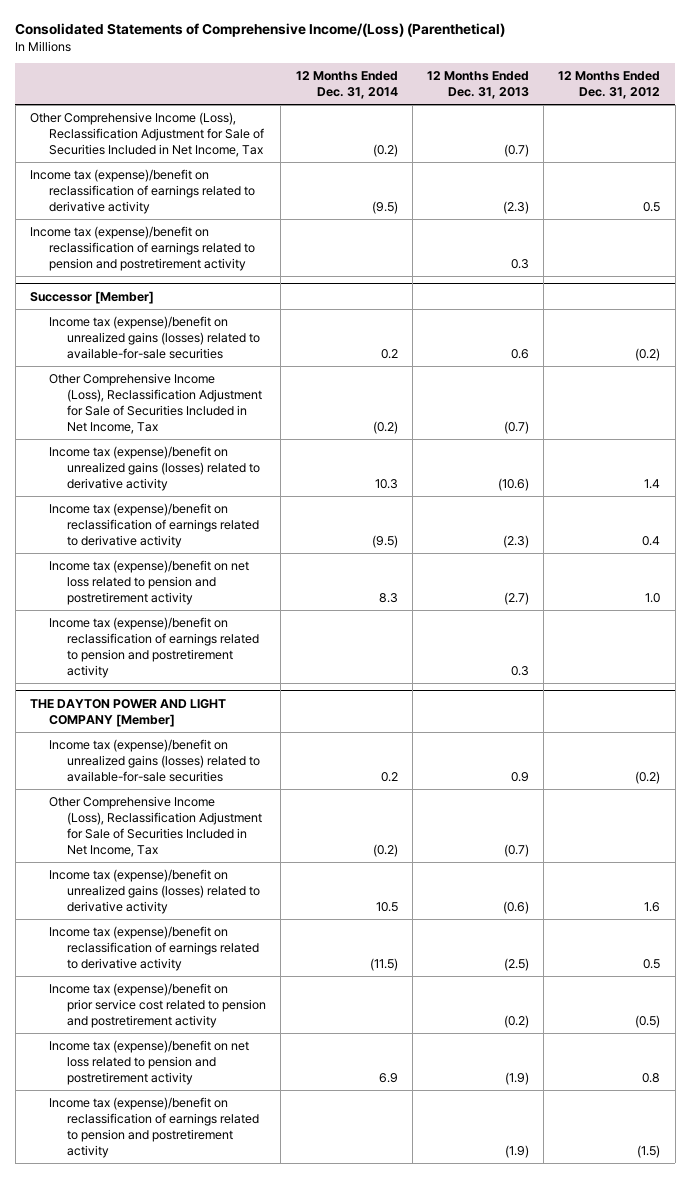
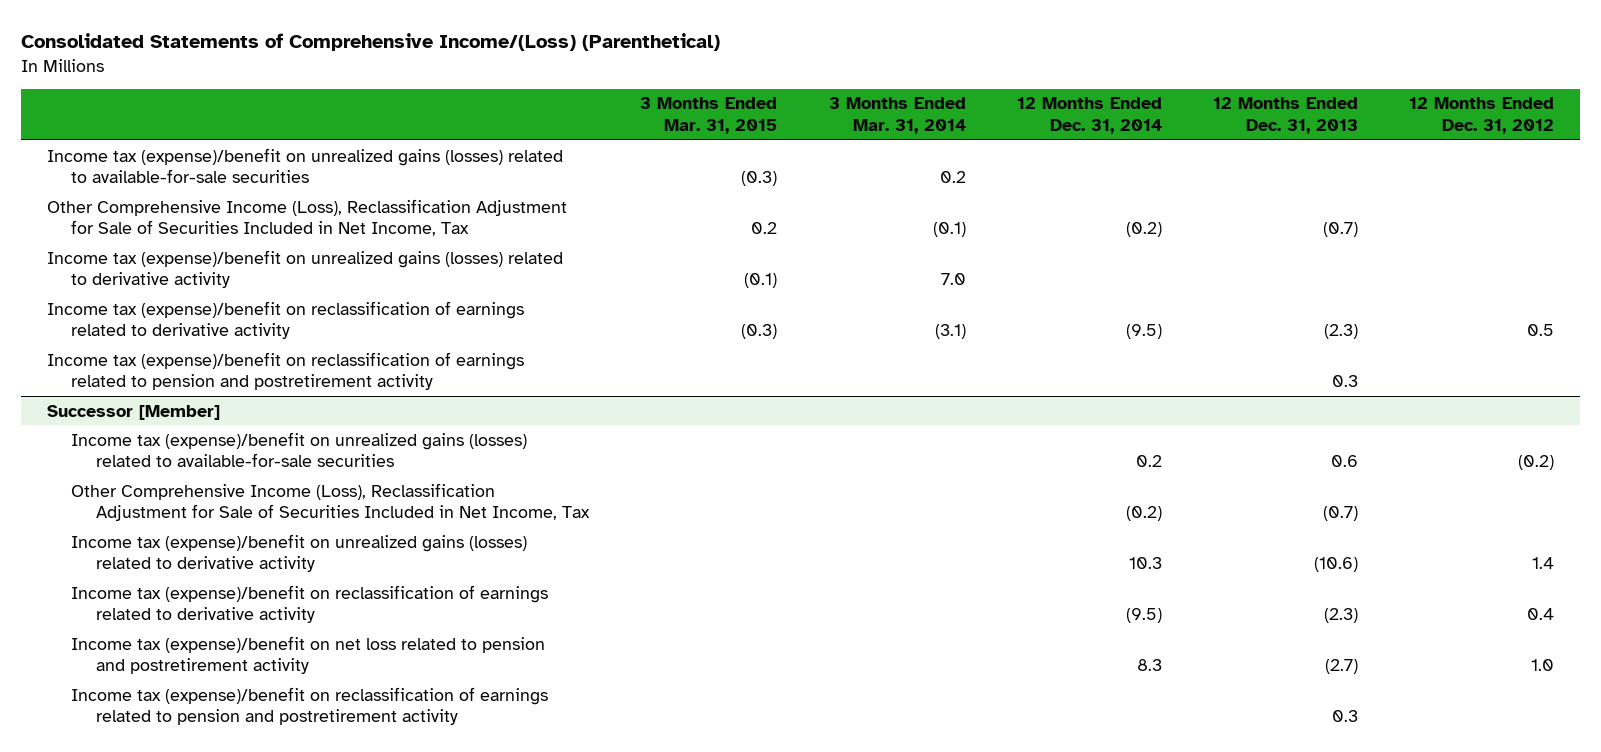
- | 12 Months Ended Dec. 31, 2014 | 12 Months Ended Dec. 31, 2013 | 12 Months Ended Dec. 31, 2012
+ | 3 Months Ended Mar. 31, 2015 | 3 Months Ended Mar. 31, 2014 | 12 Months Ended Dec. 31, 2014 | 12 Months Ended Dec. 31, 2013 | 12 Months Ended Dec. 31, 2012
+ Income tax (expense)/benefit on unrealized gains (losses) related to available-for-sale securities | (0.3) | 0.2 | | |
+ Income tax (expense)/benefit on unrealized gains (losses) related to derivative activity | (0.1) | 7.0 | | |
- THE DAYTON POWER AND LIGHT COMPANY [Member]
- Income tax (expense)/benefit on unrealized gains (losses) related to available-for-sale securities | 0.2 | 0.9 | (0.2)
- Other Comprehensive Income (Loss), Reclassification Adjustment for Sale of Securities Included in Net Income, Tax | (0.2) | (0.7) |
- Income tax (expense)/benefit on unrealized gains (losses) related to derivative activity | 10.5 | (0.6) | 1.6
- Income tax (expense)/benefit on reclassification of earnings related to derivative activity | (11.5) | (2.5) | 0.5
- Income tax (expense)/benefit on prior service cost related to pension and postretirement activity | | (0.2) | (0.5)
- Income tax (expense)/benefit on net loss related to pension and postretirement activity | 6.9 | (1.9) | 0.8
- Income tax (expense)/benefit on reclassification of earnings related to pension and postretirement activity | | (1.9) | (1.5)

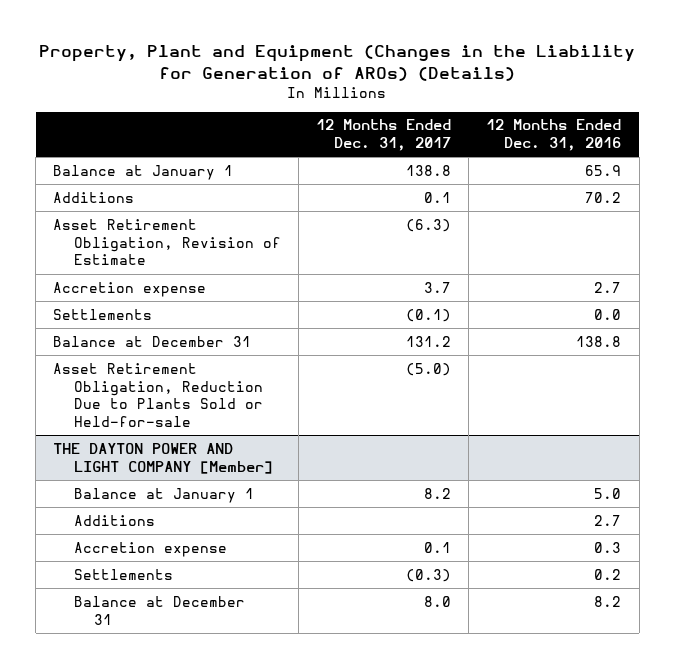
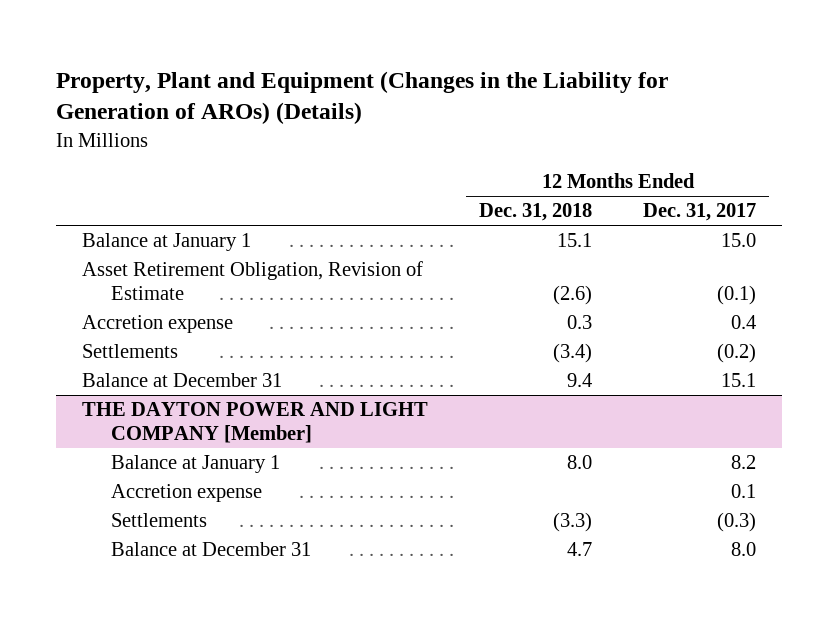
- | 12 Months Ended Dec. 31, 2017 | 12 Months Ended Dec. 31, 2016
+ | 12 Months Ended Dec. 31, 2018 | 12 Months Ended Dec. 31, 2017
- Balance at January 1 | 138.8 | 65.9
- Additions | 0.1 | 70.2
- Asset Retirement Obligation, Revision of Estimate | (6.3) |
- Accretion expense | 3.7 | 2.7
- Settlements | (0.1) | 0.0
- Balance at December 31 | 131.2 | 138.8
- Asset Retirement Obligation, Reduction Due to Plants Sold or Held-for-sale | (5.0) |
+ Balance at January 1 | 15.1 | 15.0
+ Asset Retirement Obligation, Revision of Estimate | (2.6) | (0.1)
+ Accretion expense | 0.3 | 0.4
+ Settlements | (3.4) | (0.2)
+ Balance at December 31 | 9.4 | 15.1
@ THE DAYTON POWER AND LIGHT COMPANY [Member]
- Additions | | 2.7

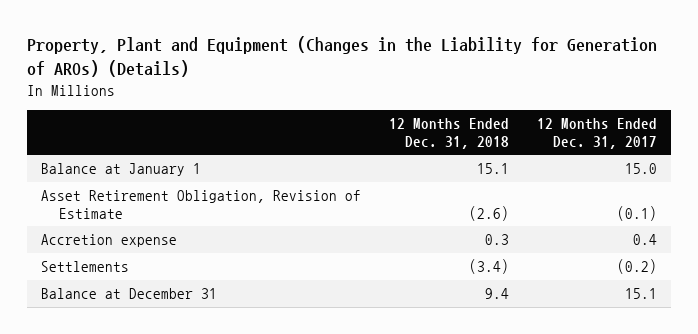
- THE DAYTON POWER AND LIGHT COMPANY [Member]
- Balance at January 1 | 8.0 | 8.2
- Accretion expense | | 0.1
- Settlements | (3.3) | (0.3)
- Balance at December 31 | 4.7 | 8.0

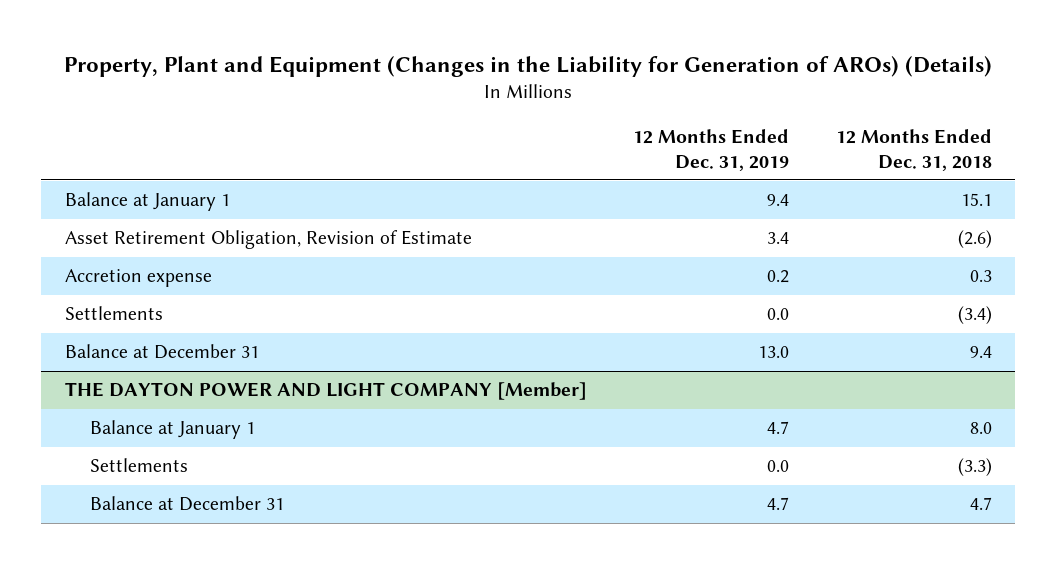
- | 12 Months Ended Dec. 31, 2018 | 12 Months Ended Dec. 31, 2017
+ | 12 Months Ended Dec. 31, 2019 | 12 Months Ended Dec. 31, 2018
+ THE DAYTON POWER AND LIGHT COMPANY [Member]
+ Balance at January 1 | 4.7 | 8.0
+ Settlements | 0.0 | (3.3)
+ Balance at December 31 | 4.7 | 4.7

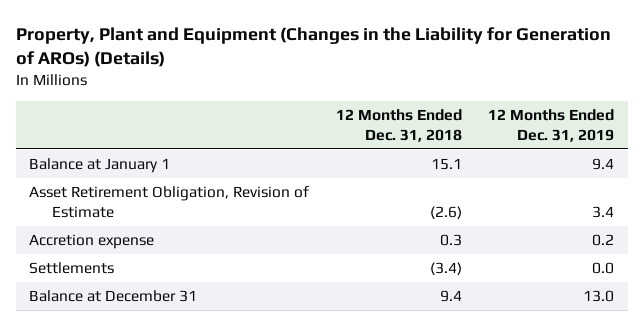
- | 12 Months Ended Dec. 31, 2019 | 12 Months Ended Dec. 31, 2018
+ | 12 Months Ended Dec. 31, 2018 | 12 Months Ended Dec. 31, 2019
- THE DAYTON POWER AND LIGHT COMPANY [Member]
- Balance at January 1 | 4.7 | 8.0
- Settlements | 0.0 | (3.3)
- Balance at December 31 | 4.7 | 4.7

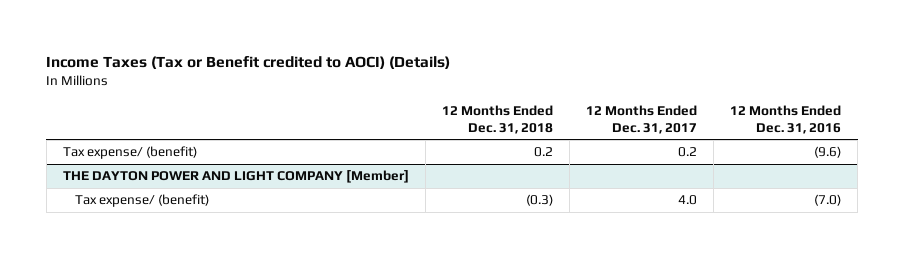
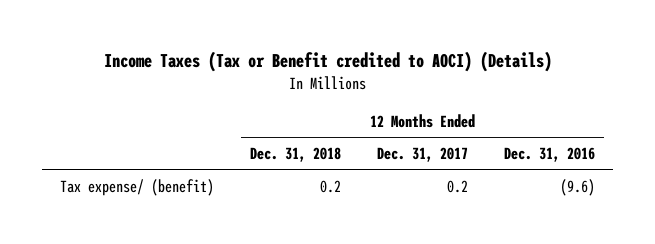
- THE DAYTON POWER AND LIGHT COMPANY [Member]
- Tax expense/ (benefit) | (0.3) | 4.0 | (7.0)

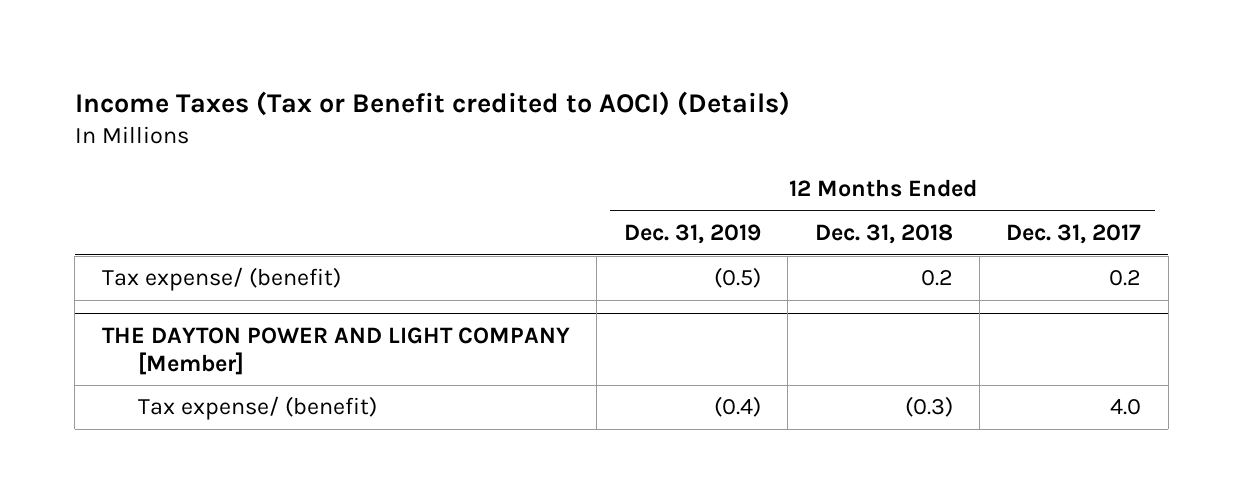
- | 12 Months Ended Dec. 31, 2018 | 12 Months Ended Dec. 31, 2017 | 12 Months Ended Dec. 31, 2016
+ | 12 Months Ended Dec. 31, 2019 | 12 Months Ended Dec. 31, 2018 | 12 Months Ended Dec. 31, 2017
+ THE DAYTON POWER AND LIGHT COMPANY [Member]
+ Tax expense/ (benefit) | (0.4) | (0.3) | 4.0

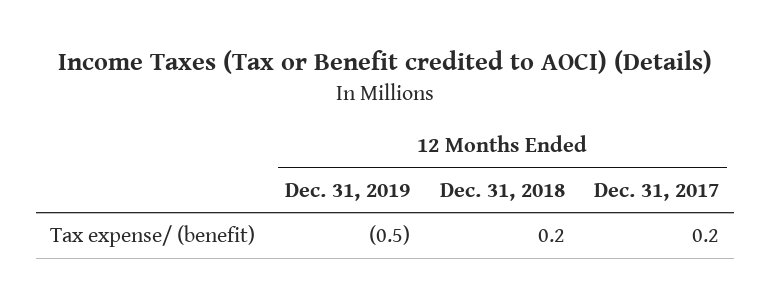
- THE DAYTON POWER AND LIGHT COMPANY [Member]
- Tax expense/ (benefit) | (0.4) | (0.3) | 4.0

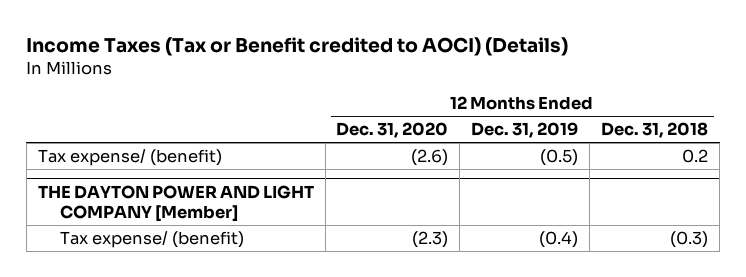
- | 12 Months Ended Dec. 31, 2019 | 12 Months Ended Dec. 31, 2018 | 12 Months Ended Dec. 31, 2017
+ | 12 Months Ended Dec. 31, 2020 | 12 Months Ended Dec. 31, 2019 | 12 Months Ended Dec. 31, 2018
+ THE DAYTON POWER AND LIGHT COMPANY [Member]
+ Tax expense/ (benefit) | (2.3) | (0.4) | (0.3)

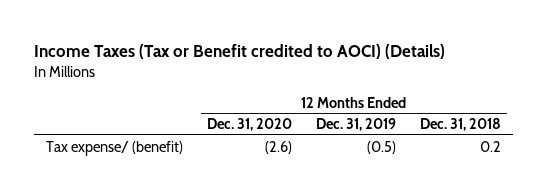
- THE DAYTON POWER AND LIGHT COMPANY [Member]
- Tax expense/ (benefit) | (2.3) | (0.4) | (0.3)

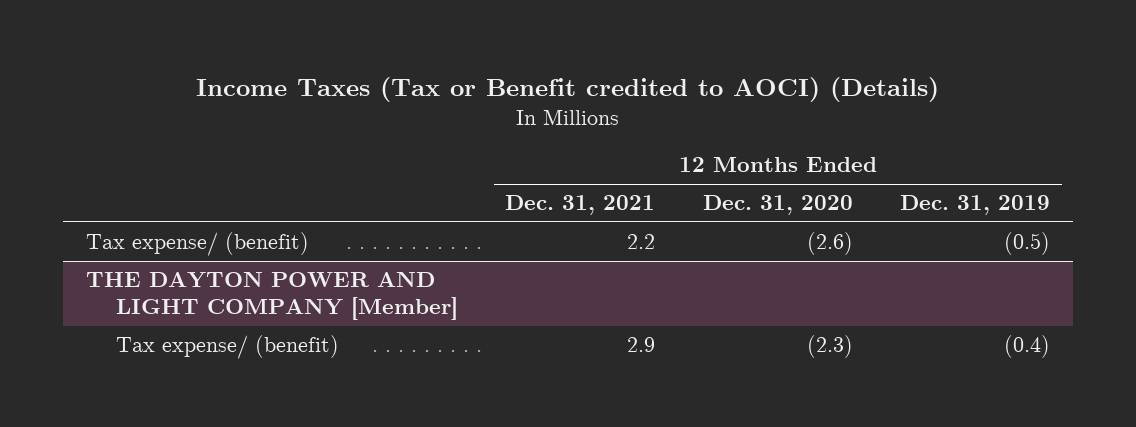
- | 12 Months Ended Dec. 31, 2020 | 12 Months Ended Dec. 31, 2019 | 12 Months Ended Dec. 31, 2018
+ | 12 Months Ended Dec. 31, 2021 | 12 Months Ended Dec. 31, 2020 | 12 Months Ended Dec. 31, 2019
+ THE DAYTON POWER AND LIGHT COMPANY [Member]
+ Tax expense/ (benefit) | 2.9 | (2.3) | (0.4)

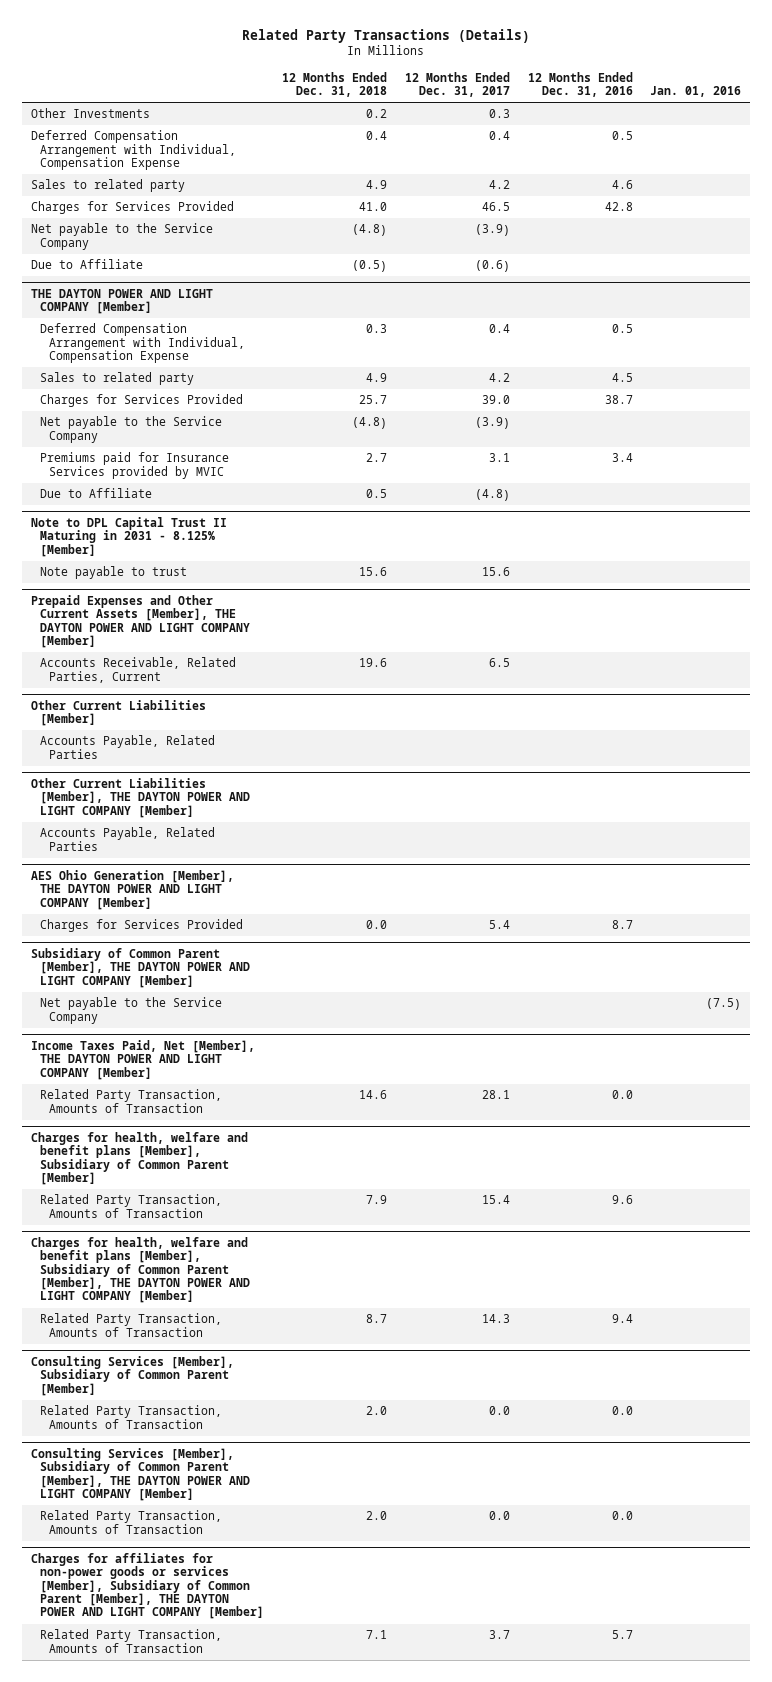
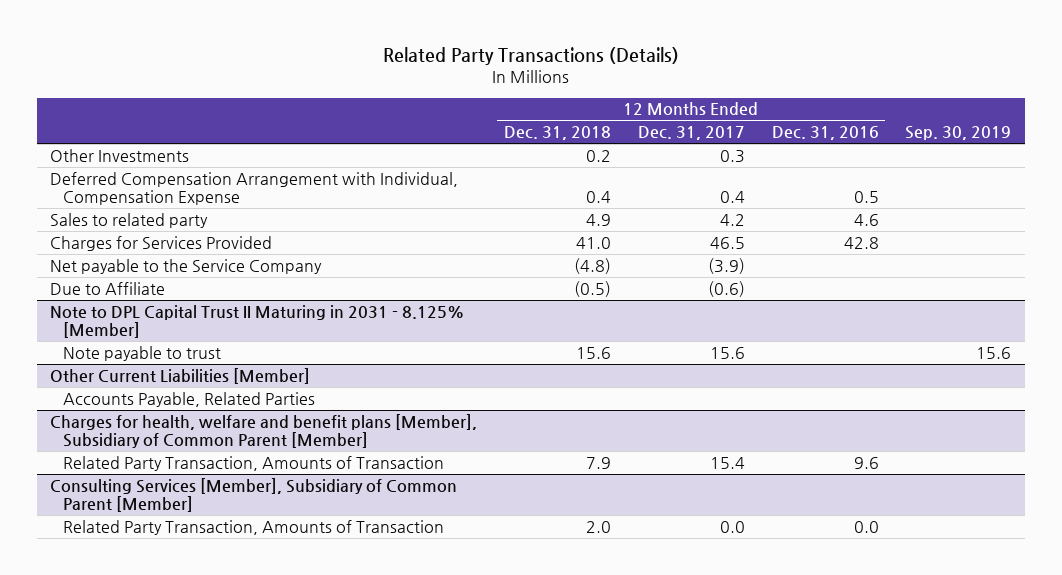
- | 12 Months Ended Dec. 31, 2018 | 12 Months Ended Dec. 31, 2017 | 12 Months Ended Dec. 31, 2016 | Jan. 01, 2016
+ | 12 Months Ended Dec. 31, 2018 | 12 Months Ended Dec. 31, 2017 | 12 Months Ended Dec. 31, 2016 | Sep. 30, 2019
- THE DAYTON POWER AND LIGHT COMPANY [Member]
- Deferred Compensation Arrangement with Individual, Compensation Expense | 0.3 | 0.4 | 0.5 |
- Sales to related party | 4.9 | 4.2 | 4.5 |
- Charges for Services Provided | 25.7 | 39.0 | 38.7 |
- Net payable to the Service Company | (4.8) | (3.9) | |
- Premiums paid for Insurance Services provided by MVIC | 2.7 | 3.1 | 3.4 |
- Due to Affiliate | 0.5 | (4.8) | |
- Prepaid Expenses and Other Current Assets [Member], THE DAYTON POWER AND LIGHT COMPANY [Member]
- Accounts Receivable, Related Parties, Current | 19.6 | 6.5 | |
- Other Current Liabilities [Member], THE DAYTON POWER AND LIGHT COMPANY [Member]
- Accounts Payable, Related Parties
- AES Ohio Generation [Member], THE DAYTON POWER AND LIGHT COMPANY [Member]
- Charges for Services Provided | 0.0 | 5.4 | 8.7 |
- Subsidiary of Common Parent [Member], THE DAYTON POWER AND LIGHT COMPANY [Member]
- Net payable to the Service Company | | | | (7.5)
- Income Taxes Paid, Net [Member], THE DAYTON POWER AND LIGHT COMPANY [Member]
- Related Party Transaction, Amounts of Transaction | 14.6 | 28.1 | 0.0 |
- Charges for health, welfare and benefit plans [Member], Subsidiary of Common Parent [Member], THE DAYTON POWER AND LIGHT COMPANY [Member]
- Related Party Transaction, Amounts of Transaction | 8.7 | 14.3 | 9.4 |
- Consulting Services [Member], Subsidiary of Common Parent [Member], THE DAYTON POWER AND LIGHT COMPANY [Member]
- Related Party Transaction, Amounts of Transaction | 2.0 | 0.0 | 0.0 |
- Charges for affiliates for non-power goods or services [Member], Subsidiary of Common Parent [Member], THE DAYTON POWER AND LIGHT COMPANY [Member]
- Related Party Transaction, Amounts of Transaction | 7.1 | 3.7 | 5.7 |

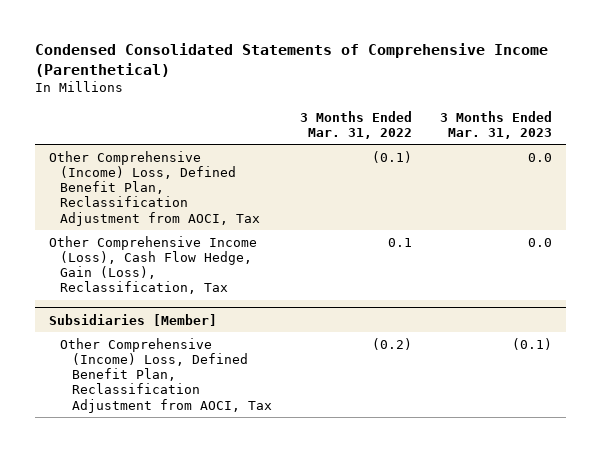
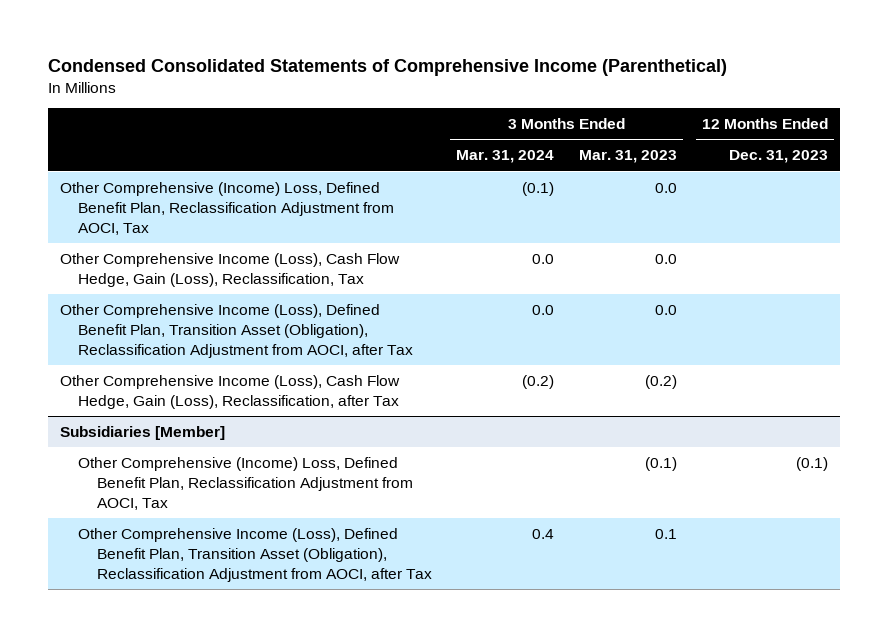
- | 3 Months Ended Mar. 31, 2022 | 3 Months Ended Mar. 31, 2023
+ | 3 Months Ended Mar. 31, 2024 | 3 Months Ended Mar. 31, 2023 | 12 Months Ended Dec. 31, 2023
+ Other Comprehensive Income (Loss), Defined Benefit Plan, Transition Asset (Obligation), Reclassification Adjustment from AOCI, after Tax | 0.0 | 0.0 |
+ Other Comprehensive Income (Loss), Cash Flow Hedge, Gain (Loss), Reclassification, after Tax | (0.2) | (0.2) |
@ Subsidiaries [Member]
+ Other Comprehensive Income (Loss), Defined Benefit Plan, Transition Asset (Obligation), Reclassification Adjustment from AOCI, after Tax | 0.4 | 0.1 |

